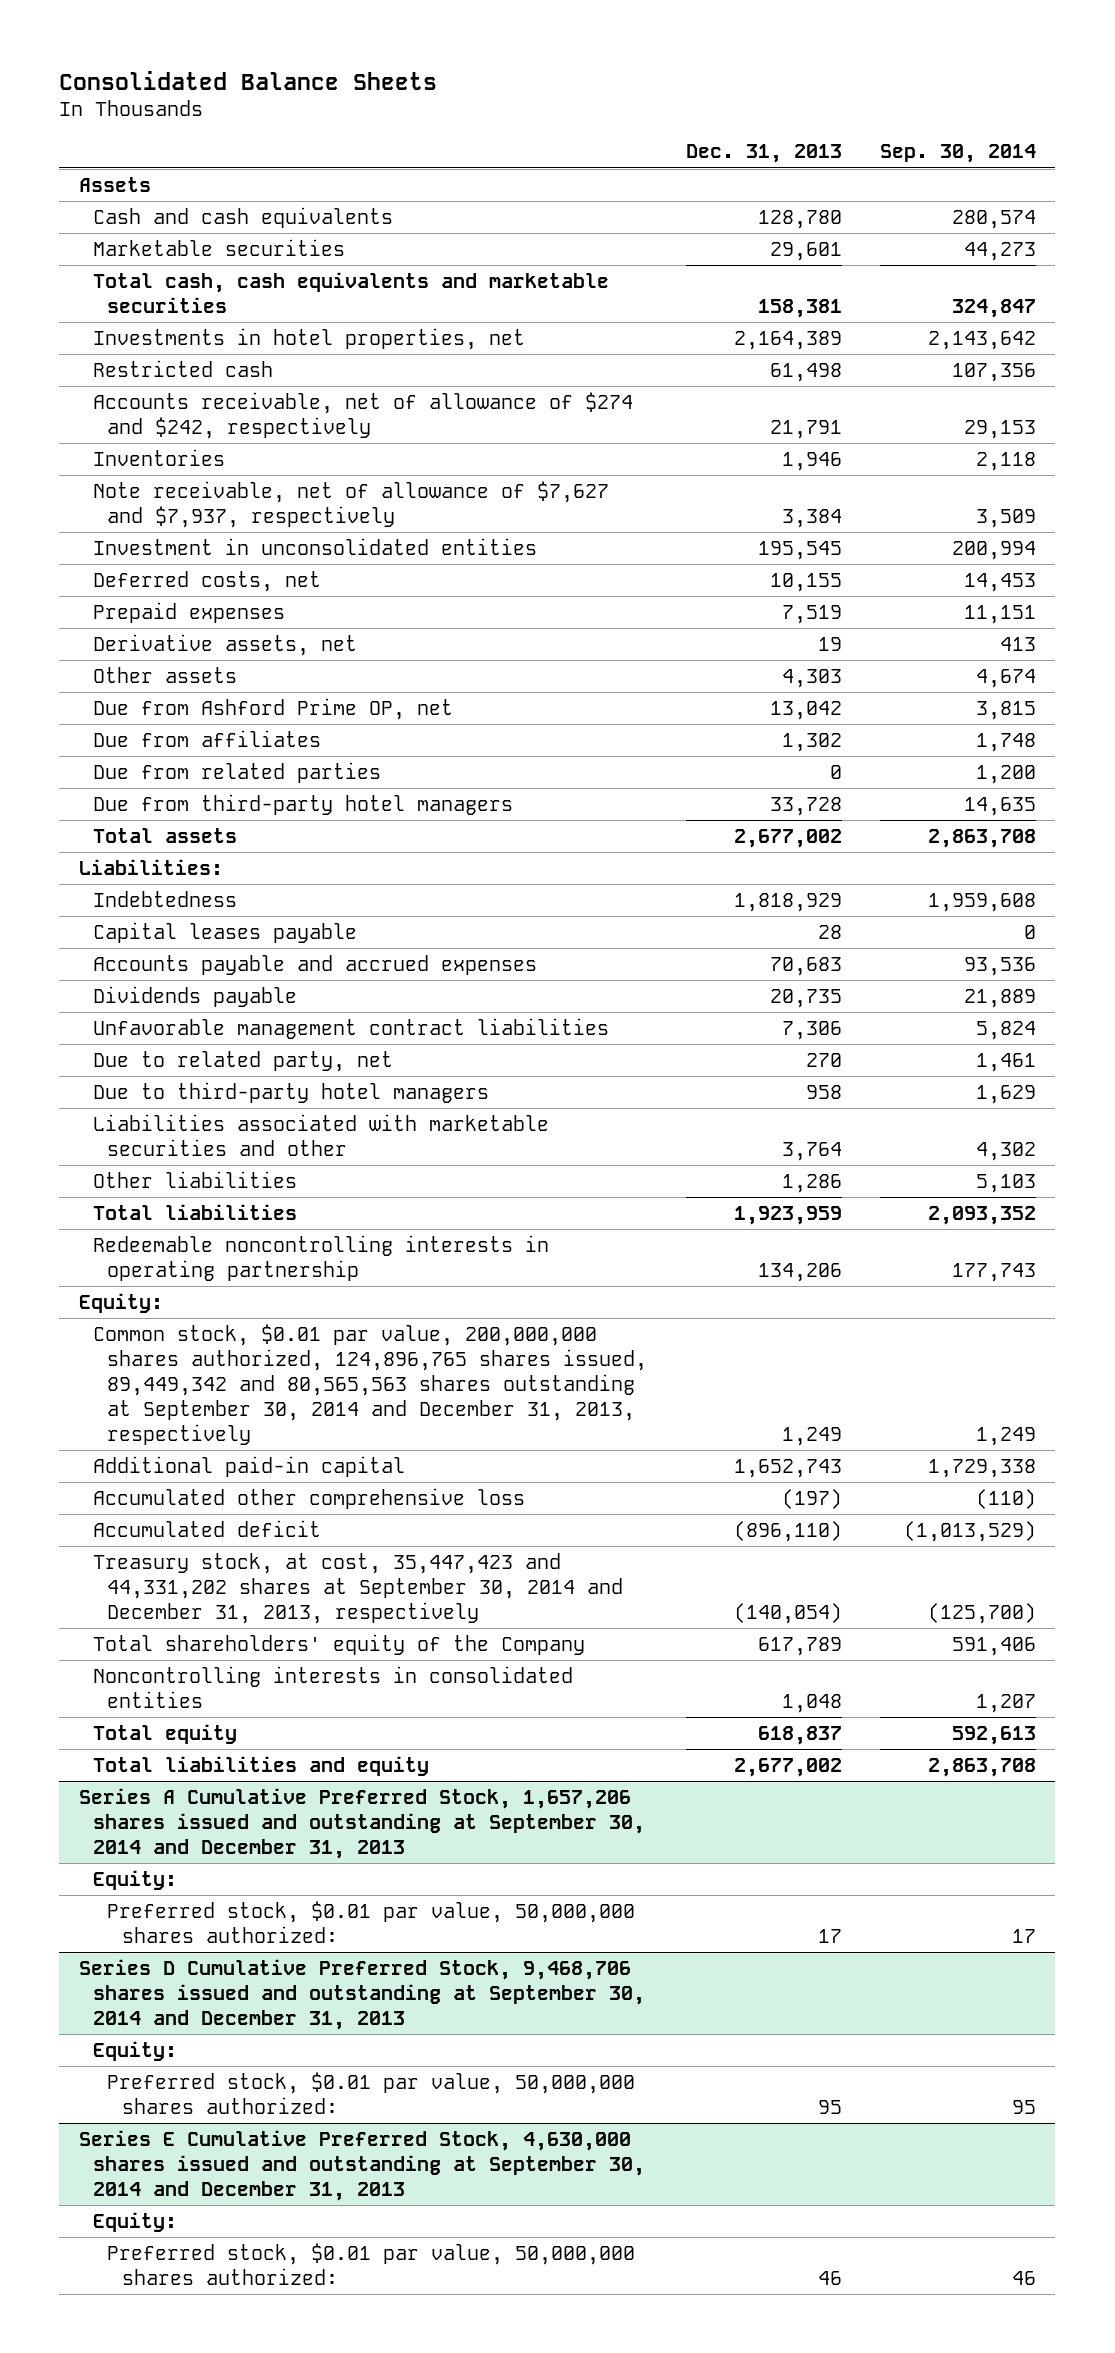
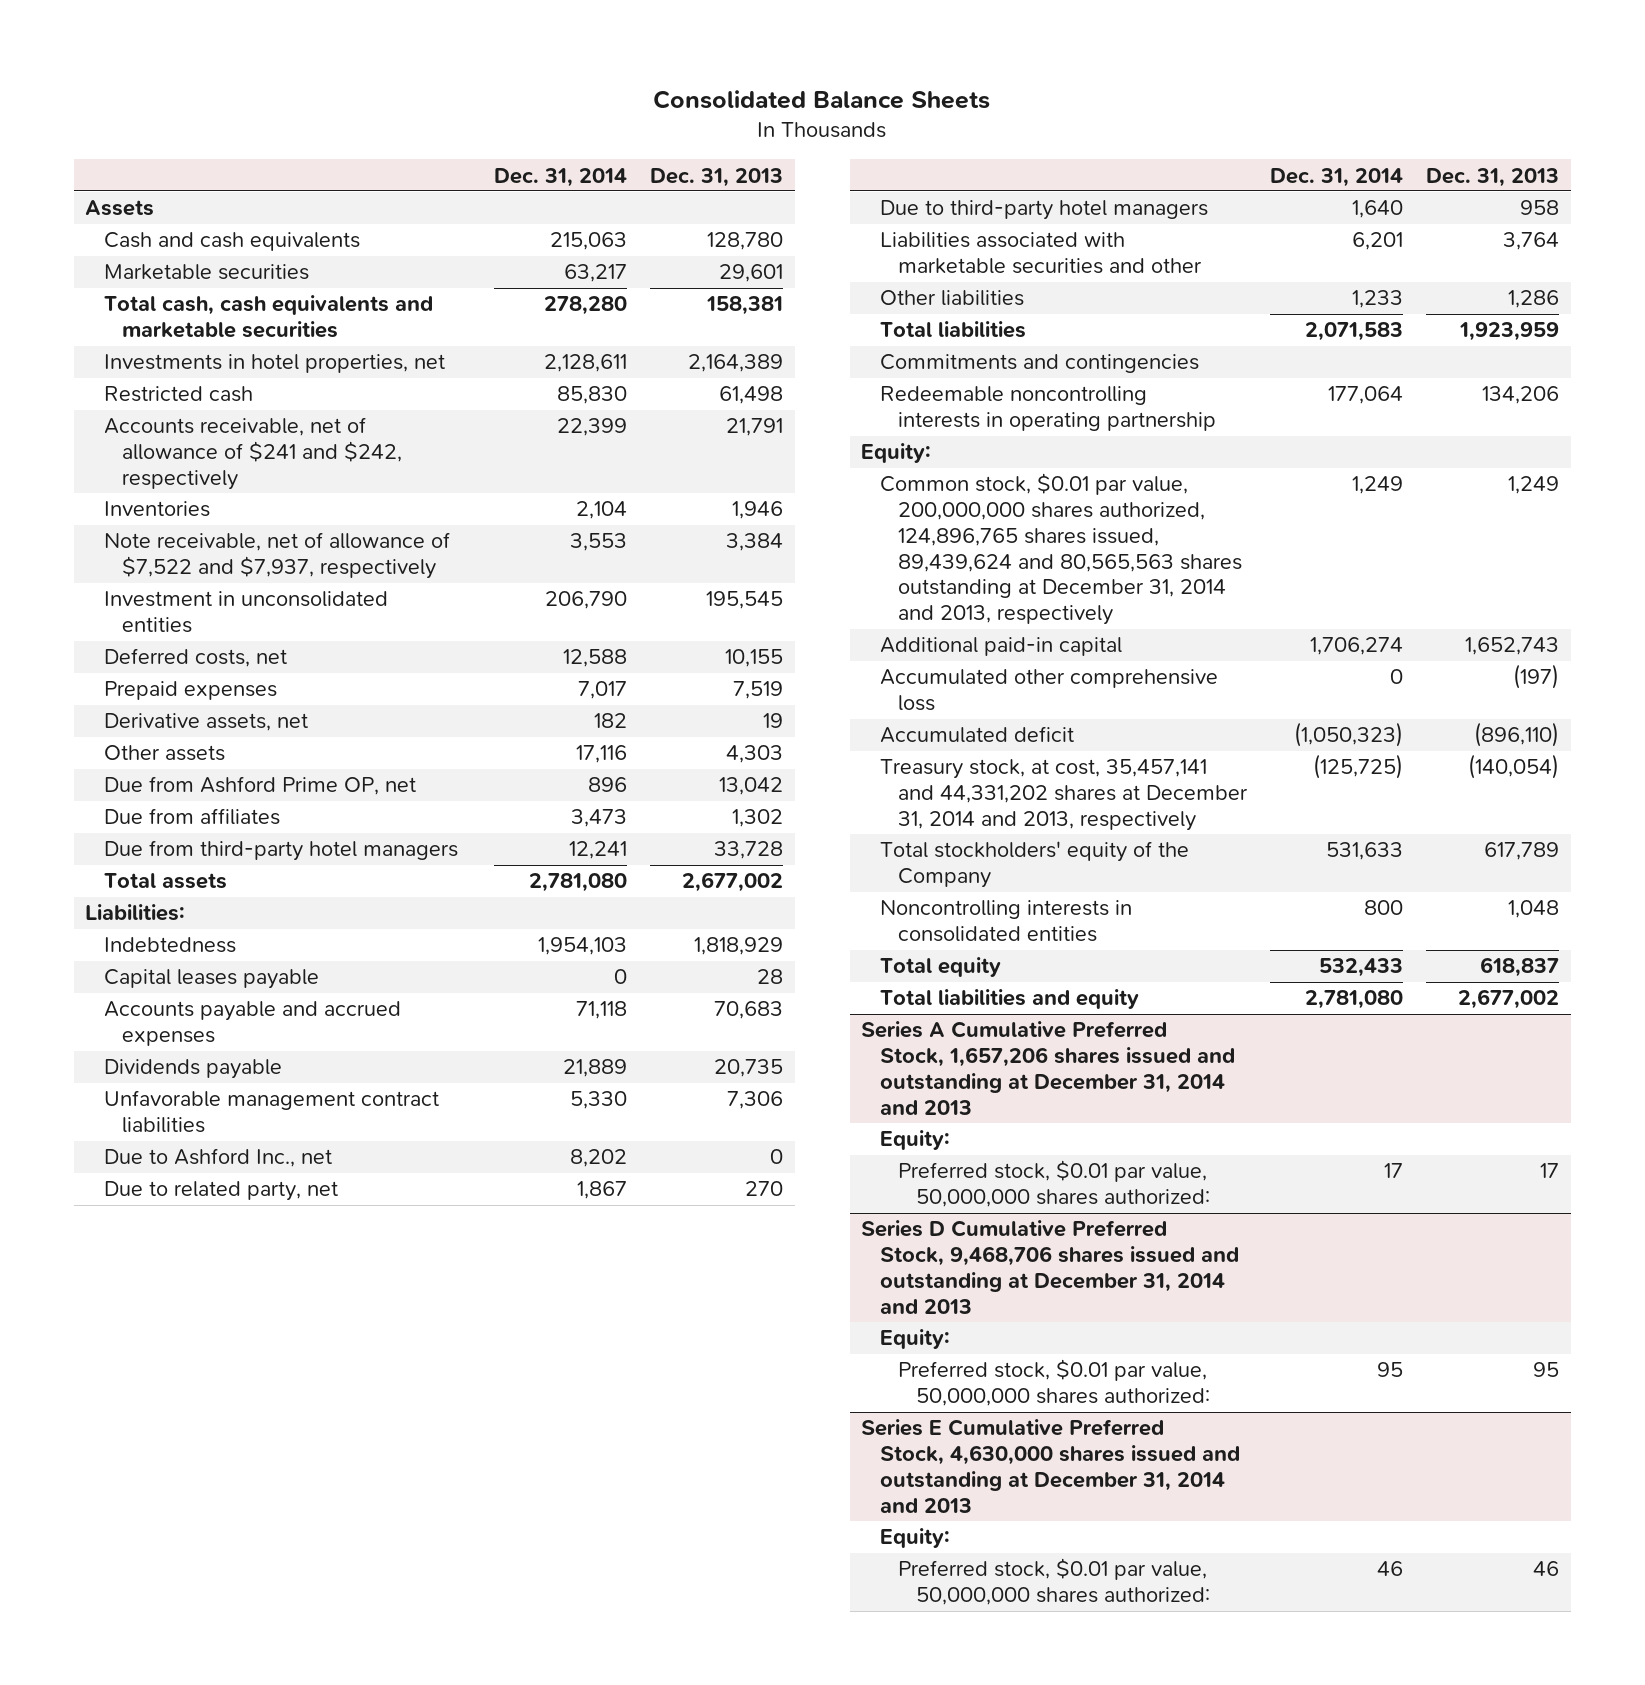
- | Dec. 31, 2013 | Sep. 30, 2014
+ | Dec. 31, 2014 | Dec. 31, 2013
- Accounts receivable, net of allowance of $274 and $242, respectively | 21,791 | 29,153
+ Accounts receivable, net of allowance of $241 and $242, respectively | 22,399 | 21,791
- Note receivable, net of allowance of $7,627 and $7,937, respectively | 3,384 | 3,509
+ Note receivable, net of allowance of $7,522 and $7,937, respectively | 3,553 | 3,384
- Due from related parties | 0 | 1,200
+ Due to Ashford Inc., net | 8,202 | 0
+ Commitments and contingencies
- Common stock, $0.01 par value, 200,000,000 shares authorized, 124,896,765 shares issued, 89,449,342 and 80,565,563 shares outstanding at September 30, 2014 and December 31, 2013, respectively | 1,249 | 1,249
+ Common stock, $0.01 par value, 200,000,000 shares authorized, 124,896,765 shares issued, 89,439,624 and 80,565,563 shares outstanding at December 31, 2014 and 2013, respectively | 1,249 | 1,249
- Treasury stock, at cost, 35,447,423 and 44,331,202 shares at September 30, 2014 and December 31, 2013, respectively | (140,054) | (125,700)
- Total shareholders' equity of the Company | 617,789 | 591,406
+ Treasury stock, at cost, 35,457,141 and 44,331,202 shares at December 31, 2014 and 2013, respectively | (125,725) | (140,054)
+ Total stockholders' equity of the Company | 531,633 | 617,789
- Series A Cumulative Preferred Stock, 1,657,206 shares issued and outstanding at September 30, 2014 and December 31, 2013
+ Series A Cumulative Preferred Stock, 1,657,206 shares issued and outstanding at December 31, 2014 and 2013
- Series D Cumulative Preferred Stock, 9,468,706 shares issued and outstanding at September 30, 2014 and December 31, 2013
+ Series D Cumulative Preferred Stock, 9,468,706 shares issued and outstanding at December 31, 2014 and 2013
- Series E Cumulative Preferred Stock, 4,630,000 shares issued and outstanding at September 30, 2014 and December 31, 2013
+ Series E Cumulative Preferred Stock, 4,630,000 shares issued and outstanding at December 31, 2014 and 2013

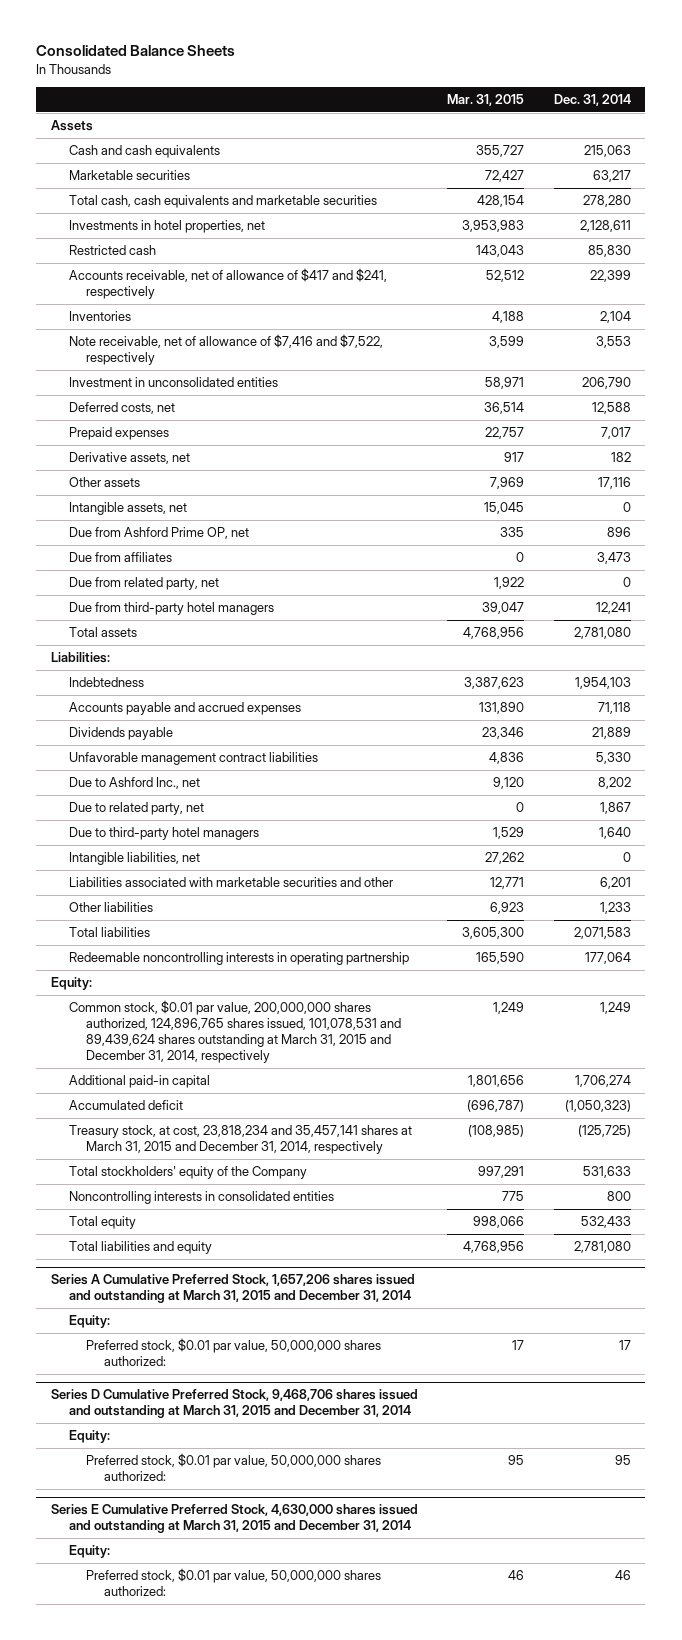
- | Dec. 31, 2014 | Dec. 31, 2013
+ | Mar. 31, 2015 | Dec. 31, 2014
- Accounts receivable, net of allowance of $241 and $242, respectively | 22,399 | 21,791
+ Accounts receivable, net of allowance of $417 and $241, respectively | 52,512 | 22,399
- Note receivable, net of allowance of $7,522 and $7,937, respectively | 3,553 | 3,384
+ Note receivable, net of allowance of $7,416 and $7,522, respectively | 3,599 | 3,553
+ Intangible assets, net | 15,045 | 0
+ Due from related party, net | 1,922 | 0
- Capital leases payable | 0 | 28
+ Intangible liabilities, net | 27,262 | 0
- Commitments and contingencies
- Common stock, $0.01 par value, 200,000,000 shares authorized, 124,896,765 shares issued, 89,439,624 and 80,565,563 shares outstanding at December 31, 2014 and 2013, respectively | 1,249 | 1,249
+ Common stock, $0.01 par value, 200,000,000 shares authorized, 124,896,765 shares issued, 101,078,531 and 89,439,624 shares outstanding at March 31, 2015 and December 31, 2014, respectively | 1,249 | 1,249
- Accumulated other comprehensive loss | 0 | (197)
- Treasury stock, at cost, 35,457,141 and 44,331,202 shares at December 31, 2014 and 2013, respectively | (125,725) | (140,054)
+ Treasury stock, at cost, 23,818,234 and 35,457,141 shares at March 31, 2015 and December 31, 2014, respectively | (108,985) | (125,725)
- Series A Cumulative Preferred Stock, 1,657,206 shares issued and outstanding at December 31, 2014 and 2013
+ Series A Cumulative Preferred Stock, 1,657,206 shares issued and outstanding at March 31, 2015 and December 31, 2014
- Series D Cumulative Preferred Stock, 9,468,706 shares issued and outstanding at December 31, 2014 and 2013
+ Series D Cumulative Preferred Stock, 9,468,706 shares issued and outstanding at March 31, 2015 and December 31, 2014
- Series E Cumulative Preferred Stock, 4,630,000 shares issued and outstanding at December 31, 2014 and 2013
+ Series E Cumulative Preferred Stock, 4,630,000 shares issued and outstanding at March 31, 2015 and December 31, 2014

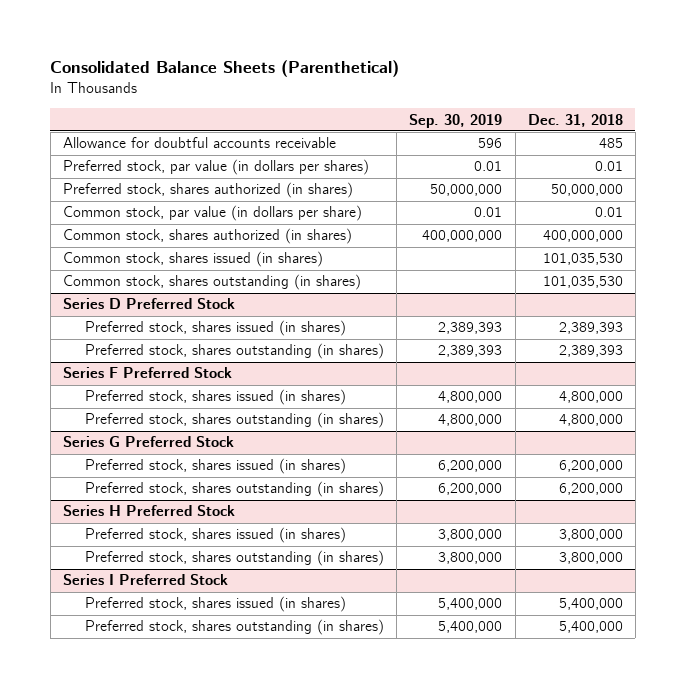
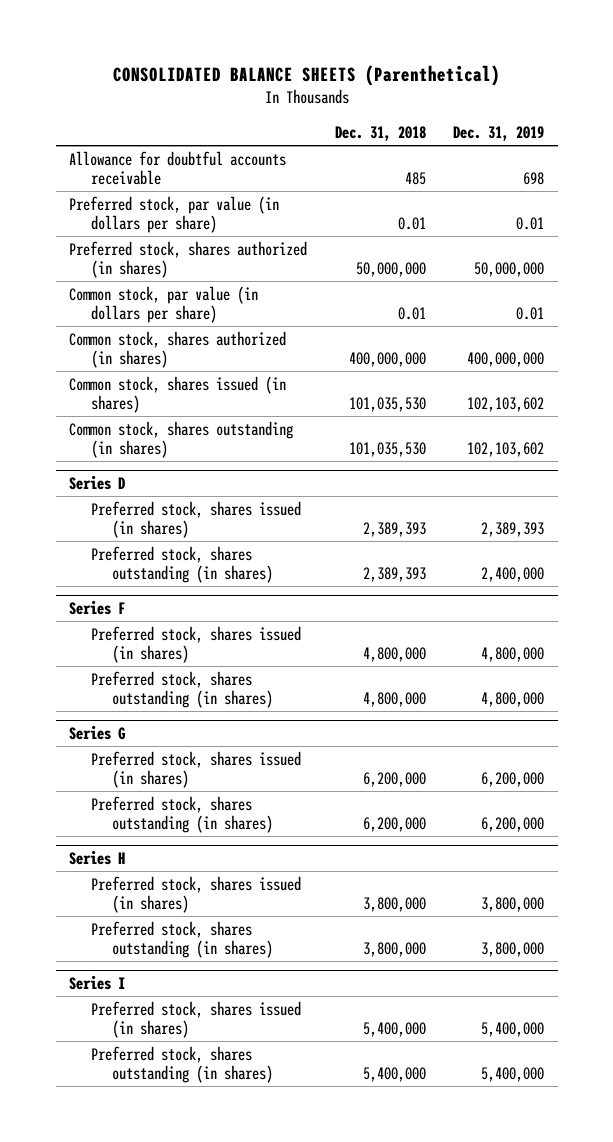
- Consolidated Balance Sheets (Parenthetical)
+ CONSOLIDATED BALANCE SHEETS (Parenthetical)
- | Sep. 30, 2019 | Dec. 31, 2018
+ | Dec. 31, 2018 | Dec. 31, 2019
- Preferred stock, par value (in dollars per shares) | 0.01 | 0.01
+ Preferred stock, par value (in dollars per share) | 0.01 | 0.01
- Series D Preferred Stock
+ Series D
- Series F Preferred Stock
+ Series F
- Series G Preferred Stock
+ Series G
- Series H Preferred Stock
+ Series H
- Series I Preferred Stock
+ Series I

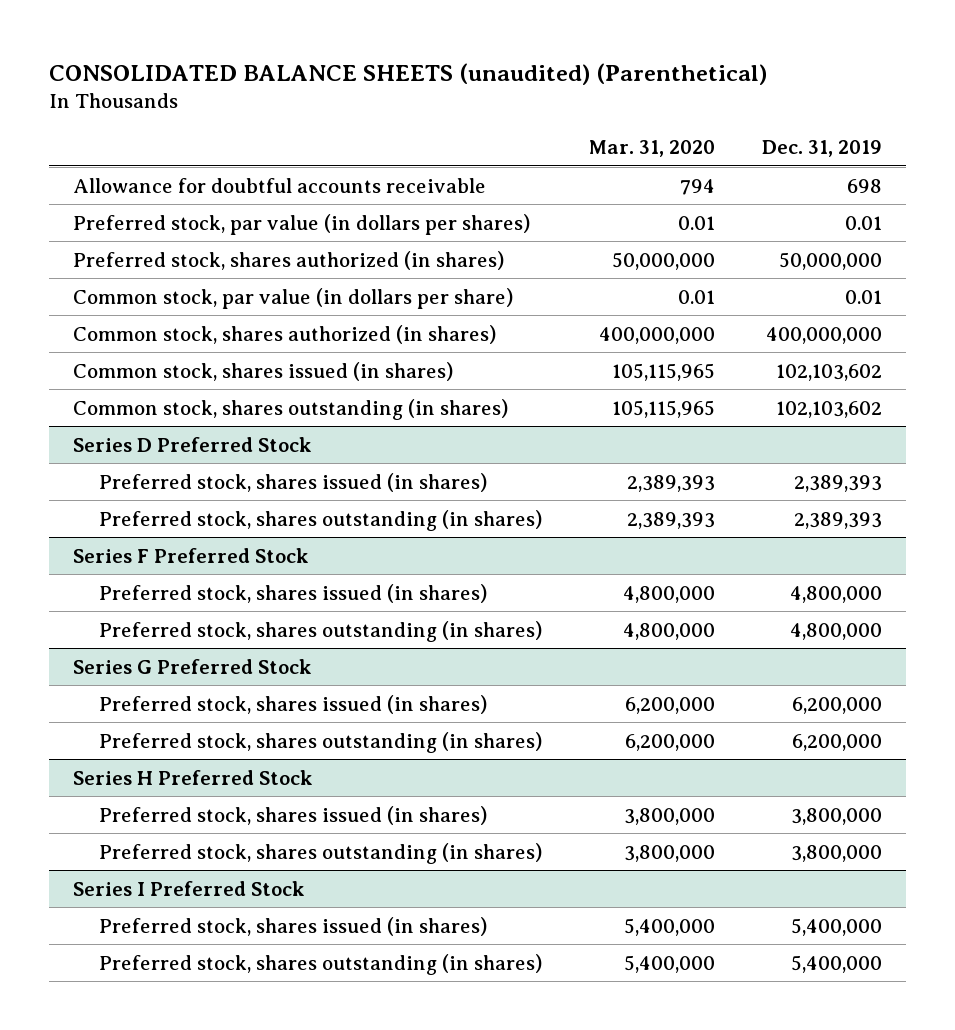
- CONSOLIDATED BALANCE SHEETS (Parenthetical)
+ CONSOLIDATED BALANCE SHEETS (unaudited) (Parenthetical)
- | Dec. 31, 2018 | Dec. 31, 2019
+ | Mar. 31, 2020 | Dec. 31, 2019
- Preferred stock, par value (in dollars per share) | 0.01 | 0.01
+ Preferred stock, par value (in dollars per shares) | 0.01 | 0.01
- Series D
+ Series D Preferred Stock
- Preferred stock, shares outstanding (in shares) | 2,389,393 | 2,400,000
- Series F
+ Preferred stock, shares outstanding (in shares) | 2,389,393 | 2,389,393
+ Series F Preferred Stock
- Series G
+ Series G Preferred Stock
- Series H
+ Series H Preferred Stock
- Series I
+ Series I Preferred Stock

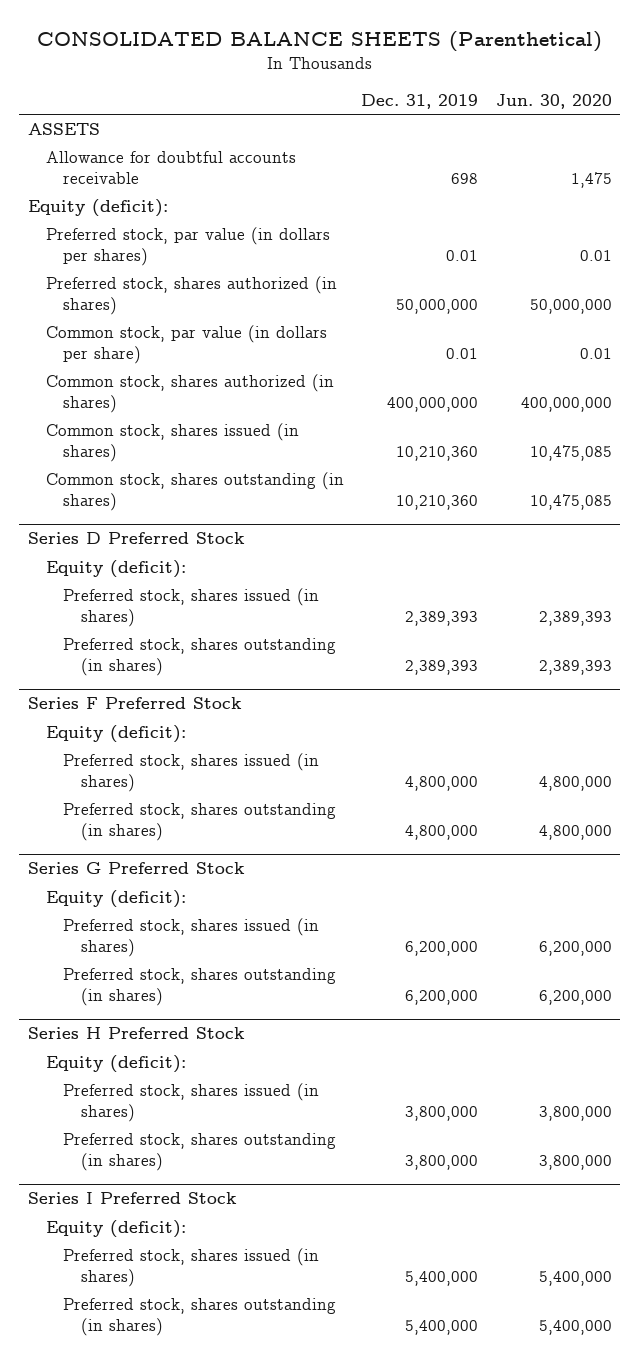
- CONSOLIDATED BALANCE SHEETS (unaudited) (Parenthetical)
+ CONSOLIDATED BALANCE SHEETS (Parenthetical)
- | Mar. 31, 2020 | Dec. 31, 2019
+ | Dec. 31, 2019 | Jun. 30, 2020
+ ASSETS
+ Equity (deficit):
- Common stock, shares issued (in shares) | 105,115,965 | 102,103,602
- Common stock, shares outstanding (in shares) | 105,115,965 | 102,103,602
+ Common stock, shares issued (in shares) | 10,210,360 | 10,475,085
+ Common stock, shares outstanding (in shares) | 10,210,360 | 10,475,085
@ Series D Preferred Stock
+ Equity (deficit):
@ Series F Preferred Stock
+ Equity (deficit):
@ Series G Preferred Stock
+ Equity (deficit):
@ Series H Preferred Stock
+ Equity (deficit):
@ Series I Preferred Stock
+ Equity (deficit):

